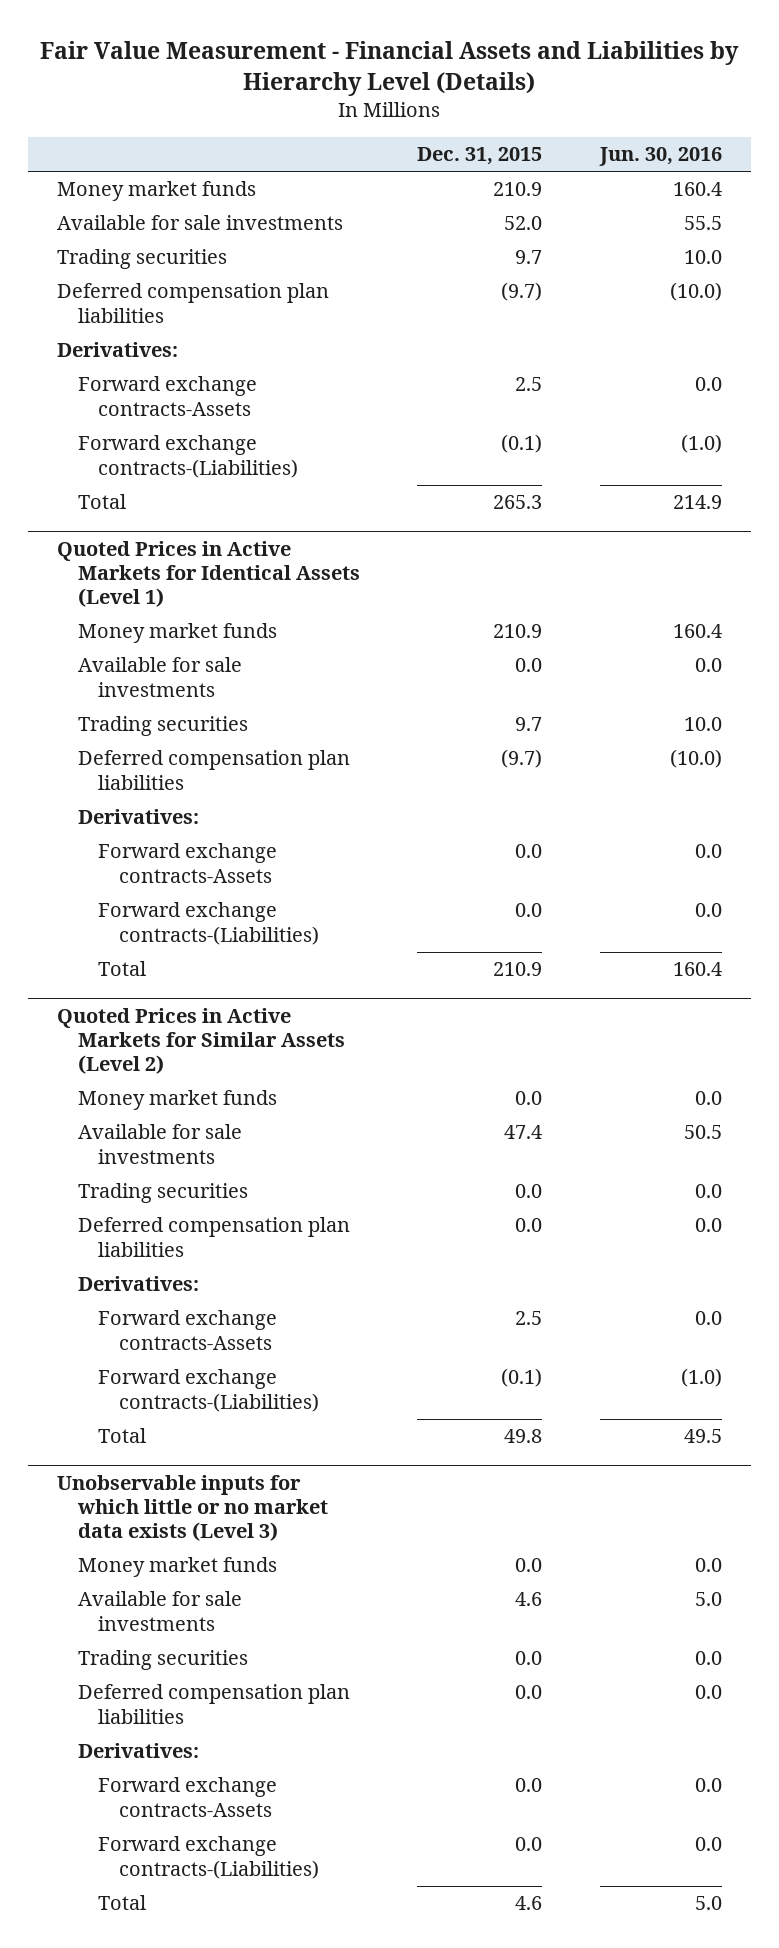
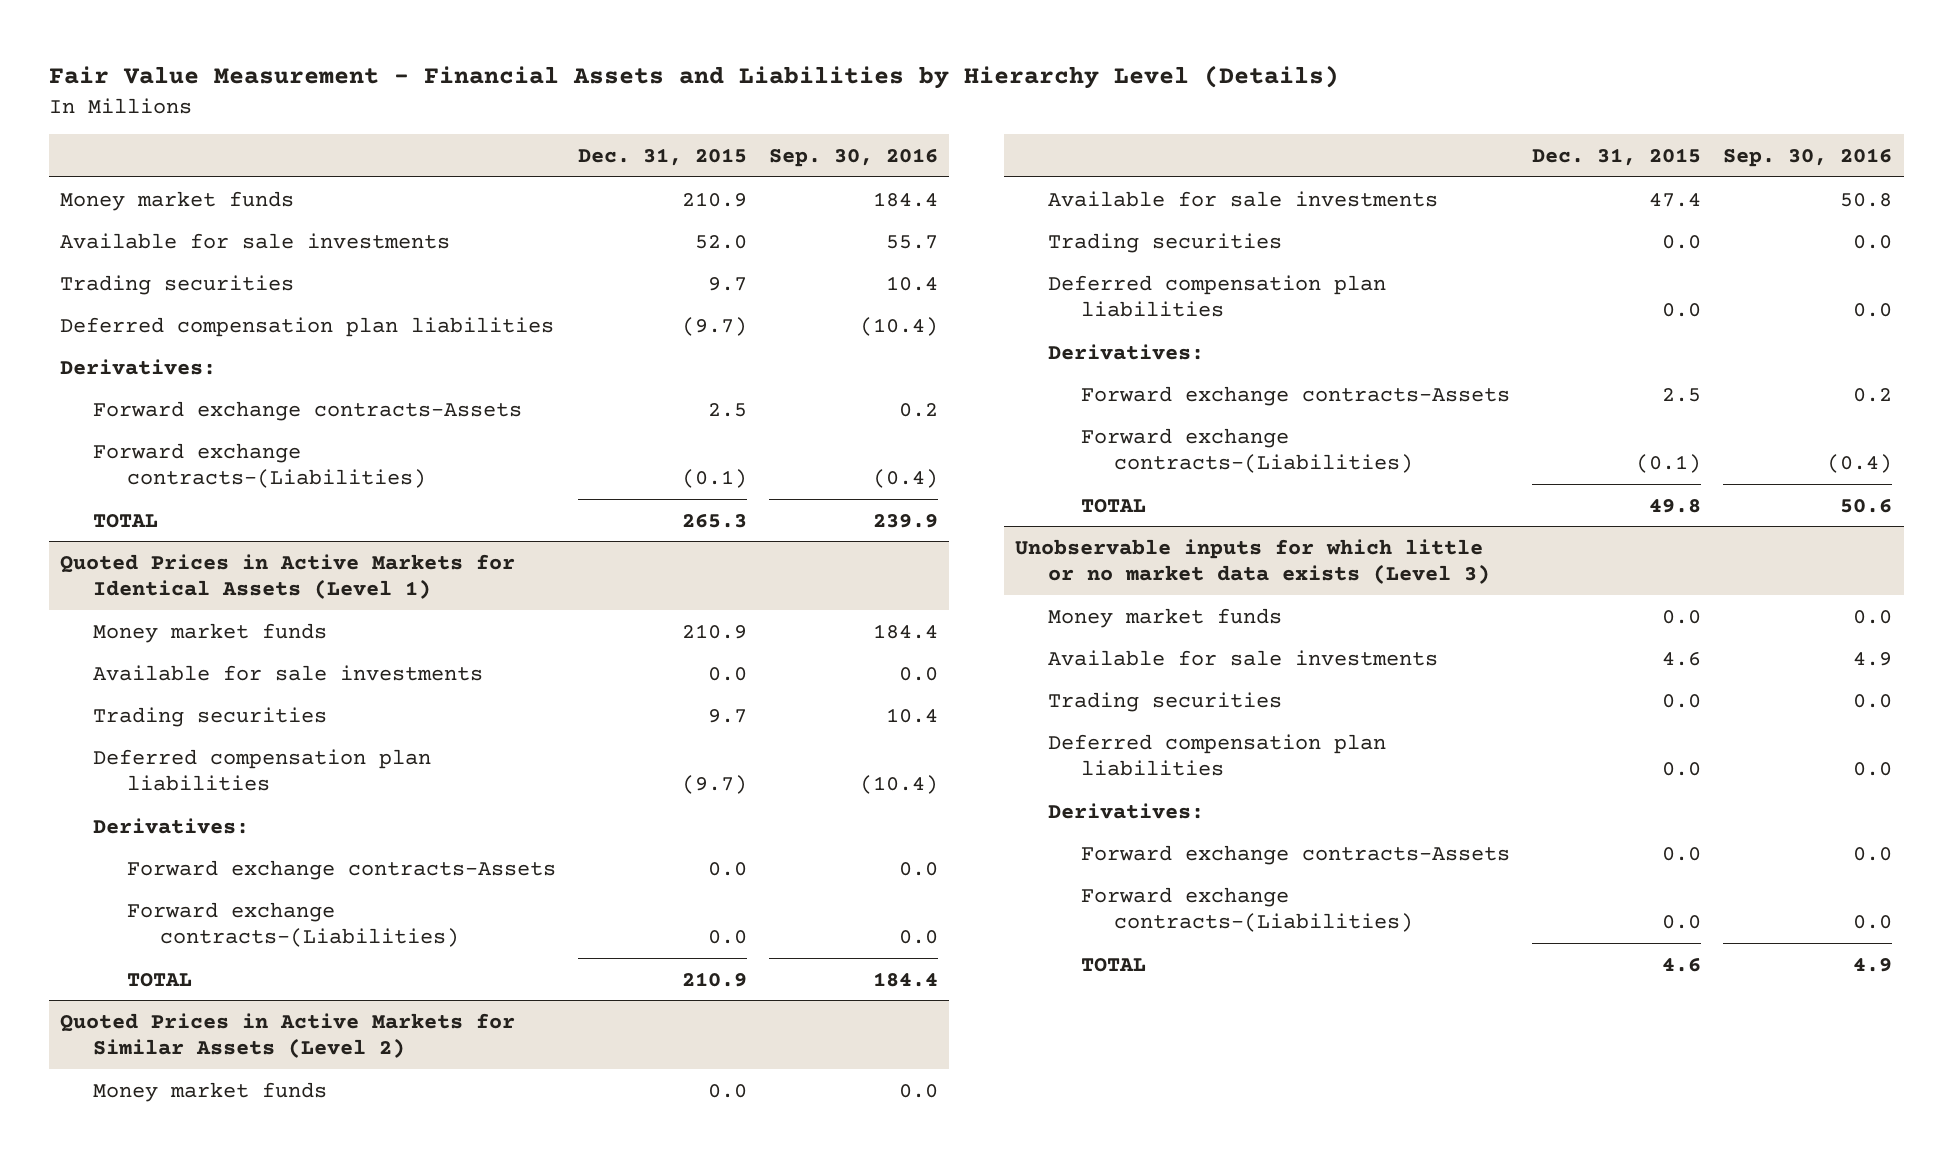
- | Dec. 31, 2015 | Jun. 30, 2016
+ | Dec. 31, 2015 | Sep. 30, 2016
- Total | 265.3 | 214.9
+ TOTAL | 265.3 | 239.9
@ Quoted Prices in Active Markets for Identical Assets (Level 1)
- Total | 210.9 | 160.4
+ TOTAL | 210.9 | 184.4
@ Quoted Prices in Active Markets for Similar Assets (Level 2)
- Total | 49.8 | 49.5
+ TOTAL | 49.8 | 50.6
@ Unobservable inputs for which little or no market data exists (Level 3)
- Total | 4.6 | 5.0
+ TOTAL | 4.6 | 4.9

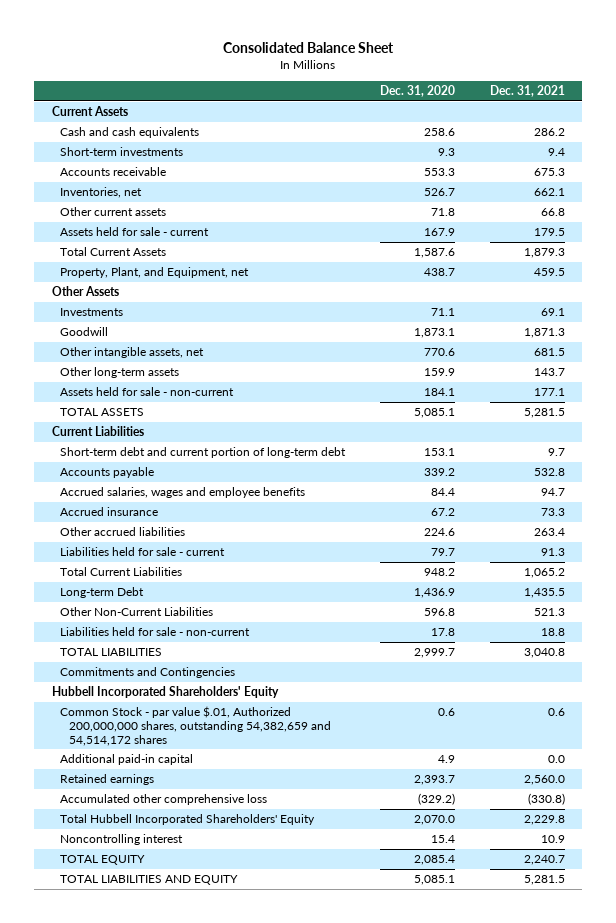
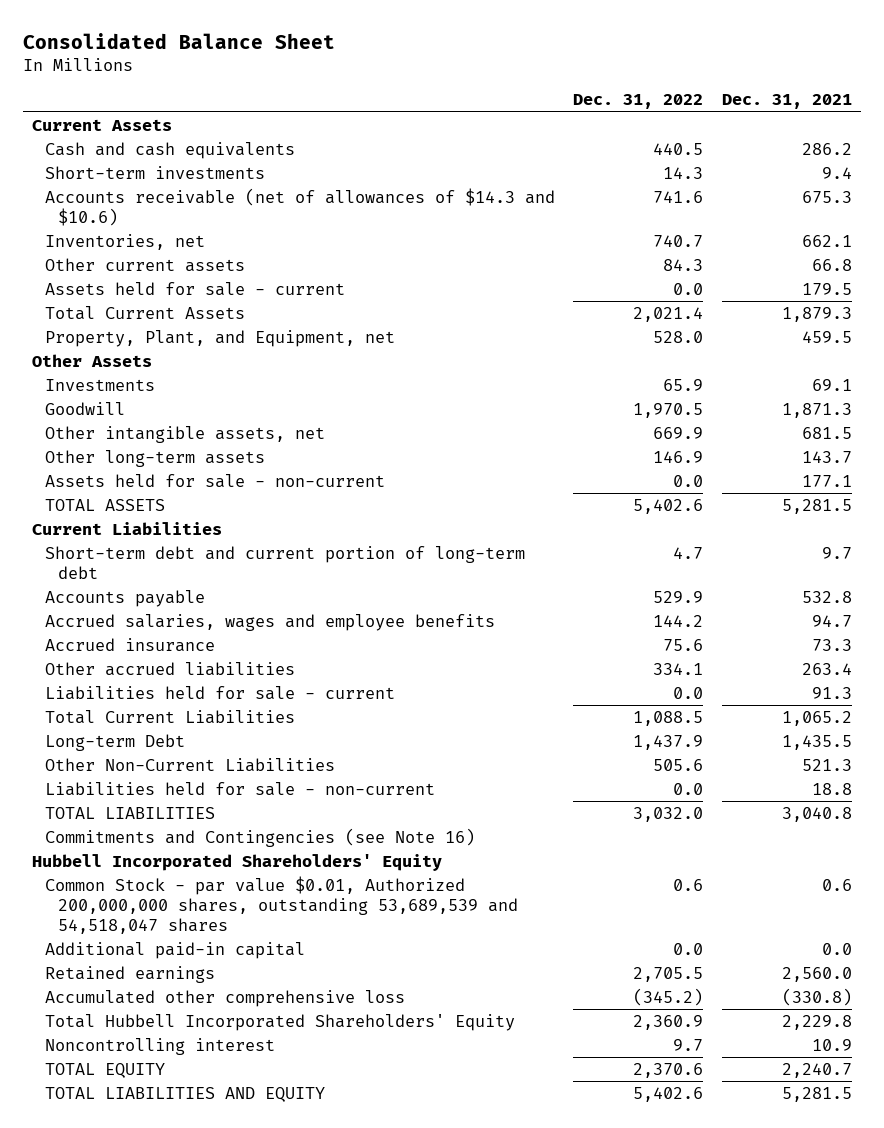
- | Dec. 31, 2020 | Dec. 31, 2021
+ | Dec. 31, 2022 | Dec. 31, 2021
- Accounts receivable | 553.3 | 675.3
+ Accounts receivable (net of allowances of $14.3 and $10.6) | 741.6 | 675.3
- Commitments and Contingencies
+ Commitments and Contingencies (see Note 16)
- Common Stock - par value $.01, Authorized 200,000,000 shares, outstanding 54,382,659 and 54,514,172 shares | 0.6 | 0.6
+ Common Stock - par value $0.01, Authorized 200,000,000 shares, outstanding 53,689,539 and 54,518,047 shares | 0.6 | 0.6

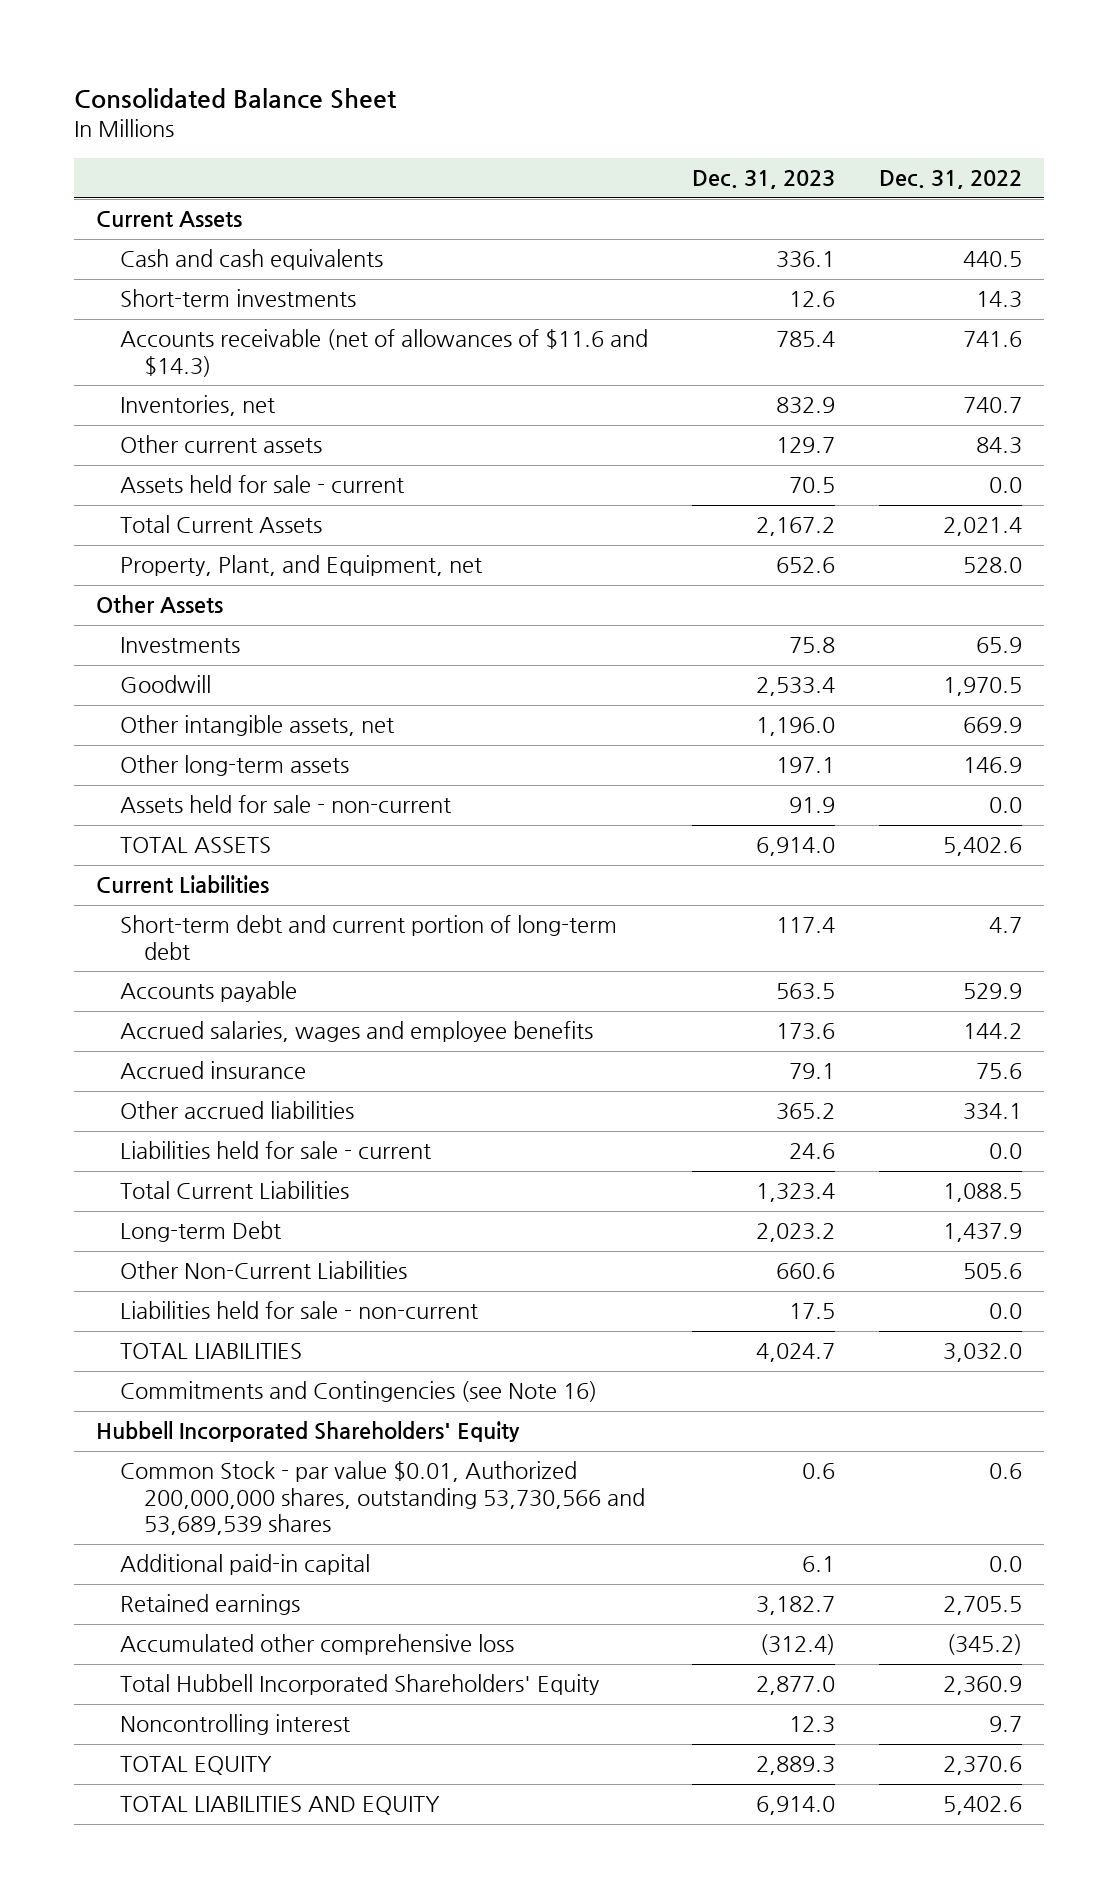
- | Dec. 31, 2022 | Dec. 31, 2021
+ | Dec. 31, 2023 | Dec. 31, 2022
- Accounts receivable (net of allowances of $14.3 and $10.6) | 741.6 | 675.3
+ Accounts receivable (net of allowances of $11.6 and $14.3) | 785.4 | 741.6
- Common Stock - par value $0.01, Authorized 200,000,000 shares, outstanding 53,689,539 and 54,518,047 shares | 0.6 | 0.6
+ Common Stock - par value $0.01, Authorized 200,000,000 shares, outstanding 53,730,566 and 53,689,539 shares | 0.6 | 0.6

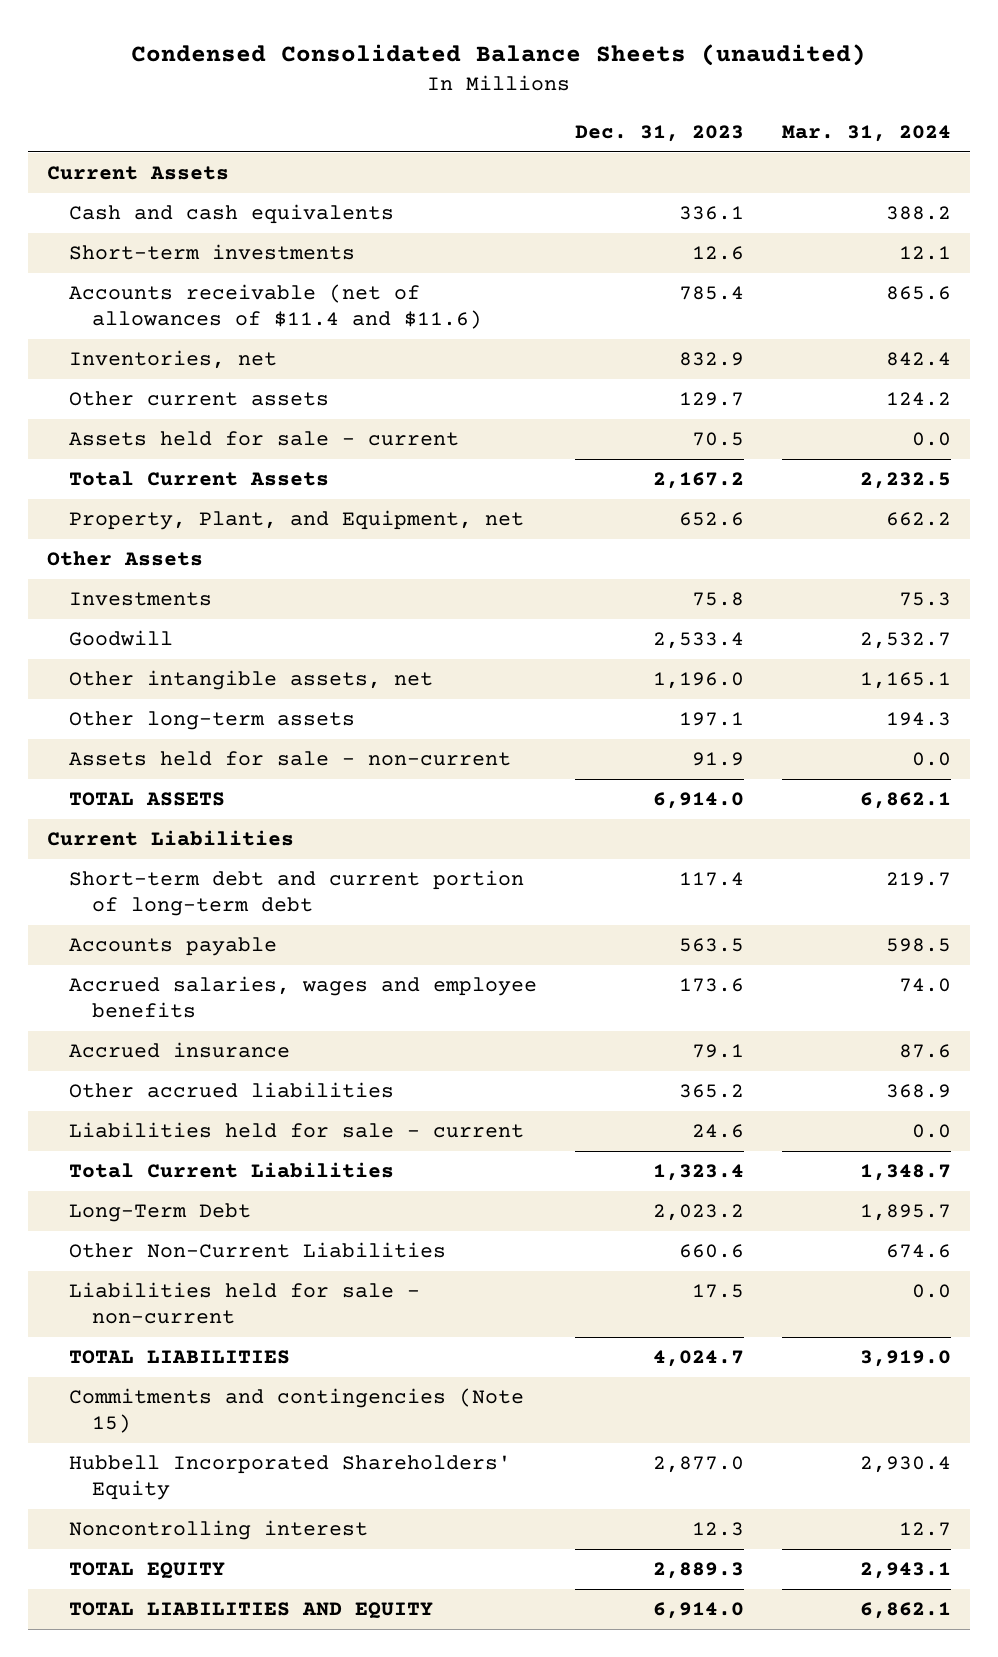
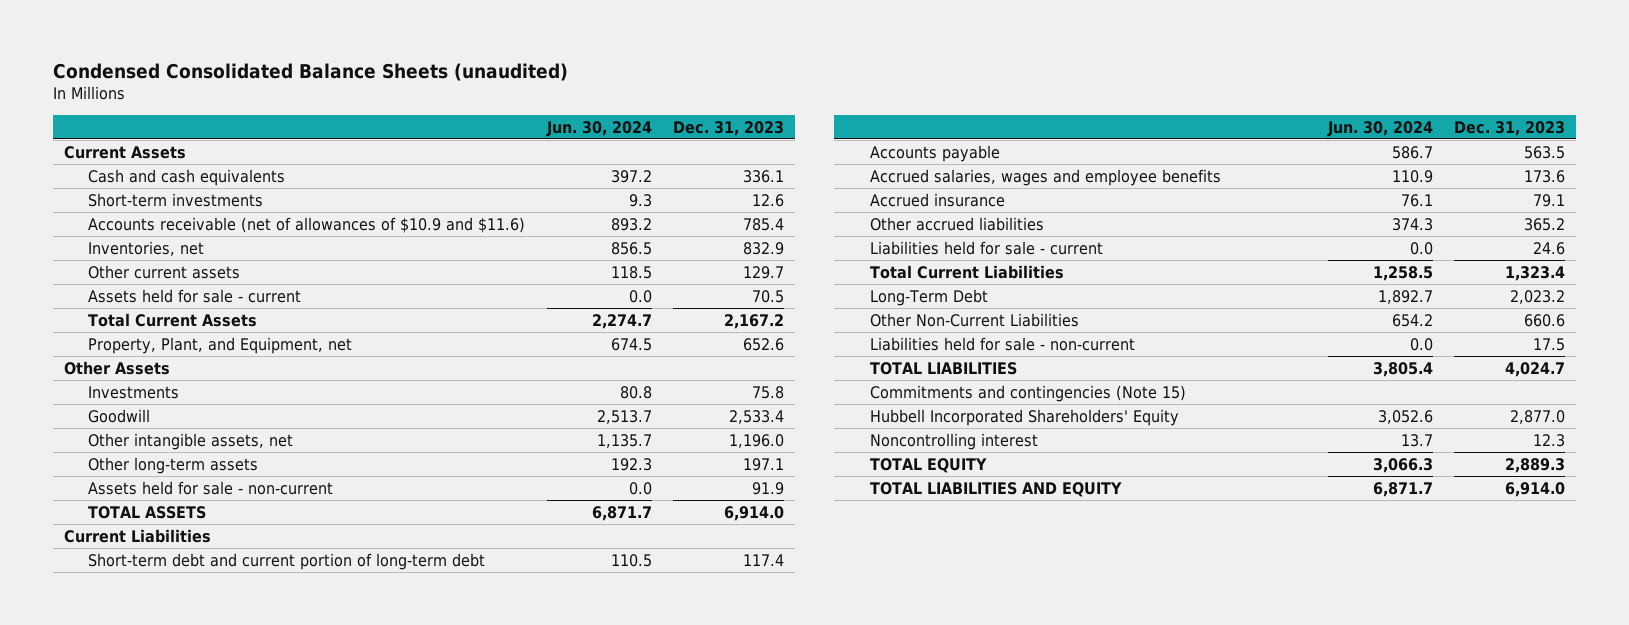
- | Dec. 31, 2023 | Mar. 31, 2024
+ | Jun. 30, 2024 | Dec. 31, 2023
- Accounts receivable (net of allowances of $11.4 and $11.6) | 785.4 | 865.6
+ Accounts receivable (net of allowances of $10.9 and $11.6) | 893.2 | 785.4

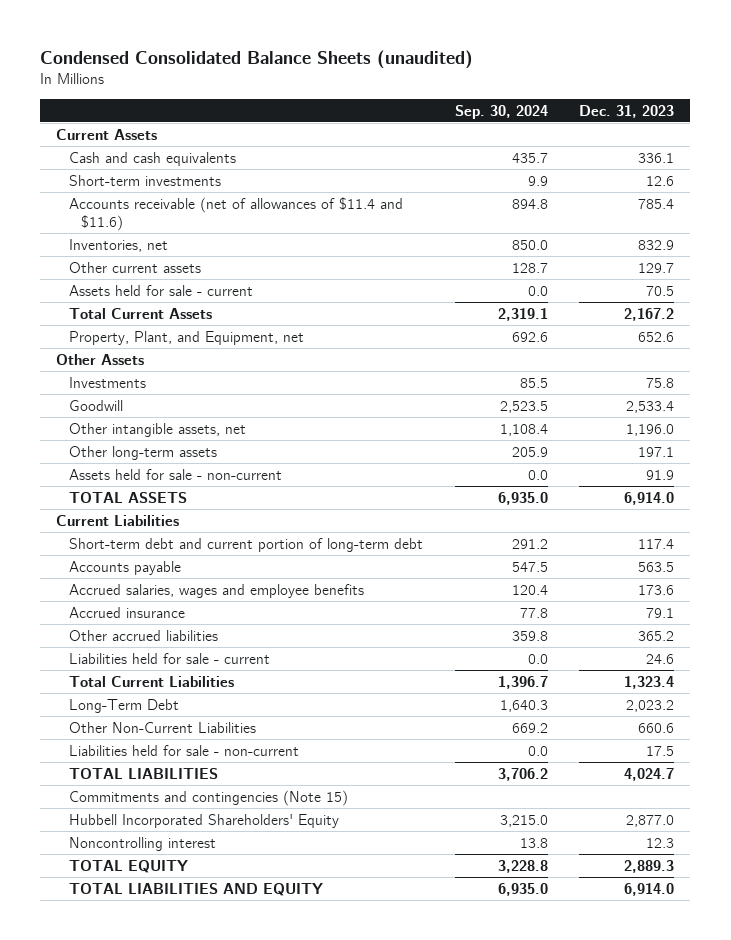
- | Jun. 30, 2024 | Dec. 31, 2023
+ | Sep. 30, 2024 | Dec. 31, 2023
- Accounts receivable (net of allowances of $10.9 and $11.6) | 893.2 | 785.4
+ Accounts receivable (net of allowances of $11.4 and $11.6) | 894.8 | 785.4

